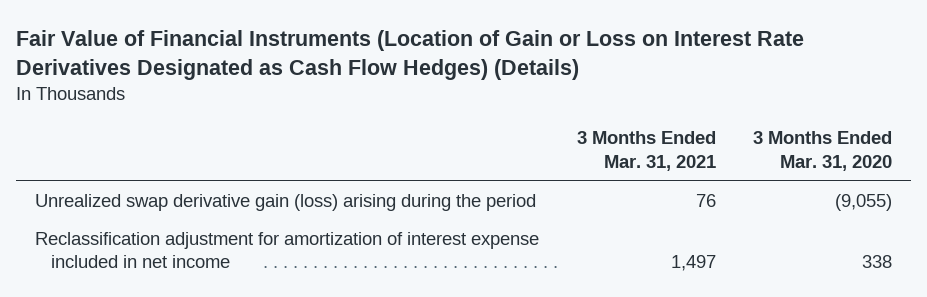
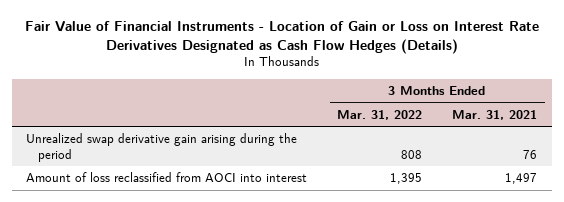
- Fair Value of Financial Instruments (Location of Gain or Loss on Interest Rate Derivatives Designated as Cash Flow Hedges) (Details)
+ Fair Value of Financial Instruments - Location of Gain or Loss on Interest Rate Derivatives Designated as Cash Flow Hedges (Details)
- | 3 Months Ended Mar. 31, 2021 | 3 Months Ended Mar. 31, 2020
+ | 3 Months Ended Mar. 31, 2022 | 3 Months Ended Mar. 31, 2021
- Unrealized swap derivative gain (loss) arising during the period | 76 | (9,055)
- Reclassification adjustment for amortization of interest expense included in net income | 1,497 | 338
+ Unrealized swap derivative gain arising during the period | 808 | 76
+ Amount of loss reclassified from AOCI into interest | 1,395 | 1,497

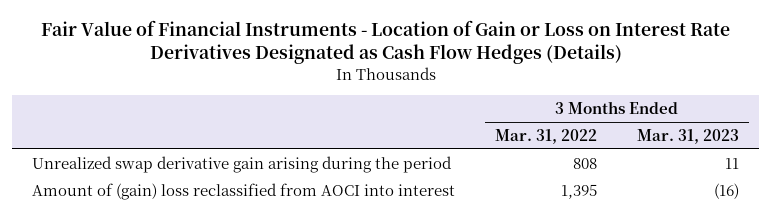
- | 3 Months Ended Mar. 31, 2022 | 3 Months Ended Mar. 31, 2021
+ | 3 Months Ended Mar. 31, 2022 | 3 Months Ended Mar. 31, 2023
- Amount of loss reclassified from AOCI into interest | 1,395 | 1,497
+ Amount of (gain) loss reclassified from AOCI into interest | 1,395 | (16)

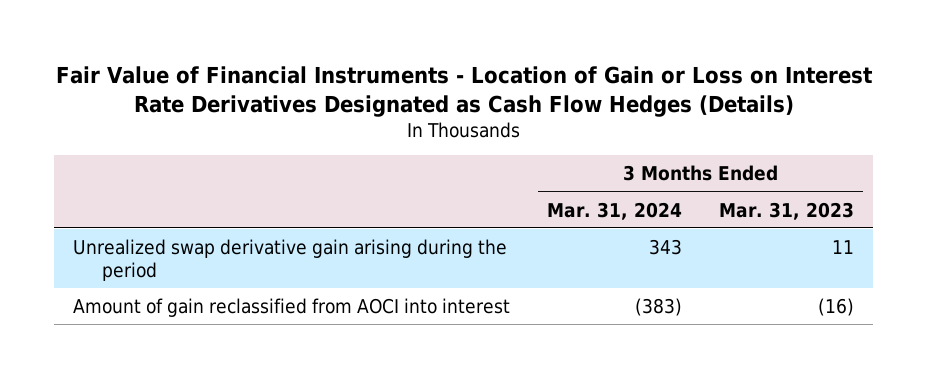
- | 3 Months Ended Mar. 31, 2022 | 3 Months Ended Mar. 31, 2023
+ | 3 Months Ended Mar. 31, 2024 | 3 Months Ended Mar. 31, 2023
- Amount of (gain) loss reclassified from AOCI into interest | 1,395 | (16)
+ Amount of gain reclassified from AOCI into interest | (383) | (16)

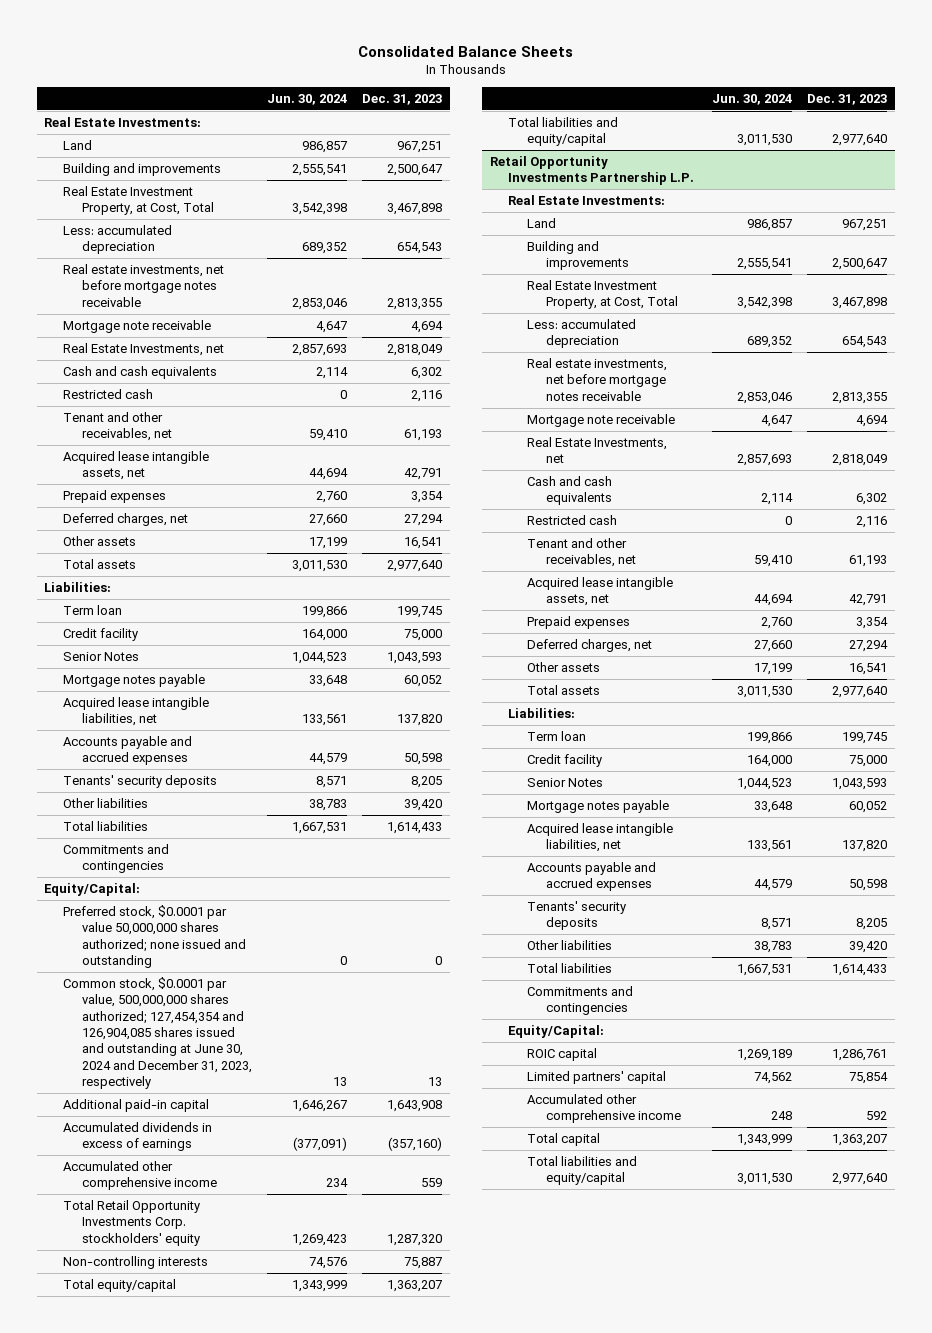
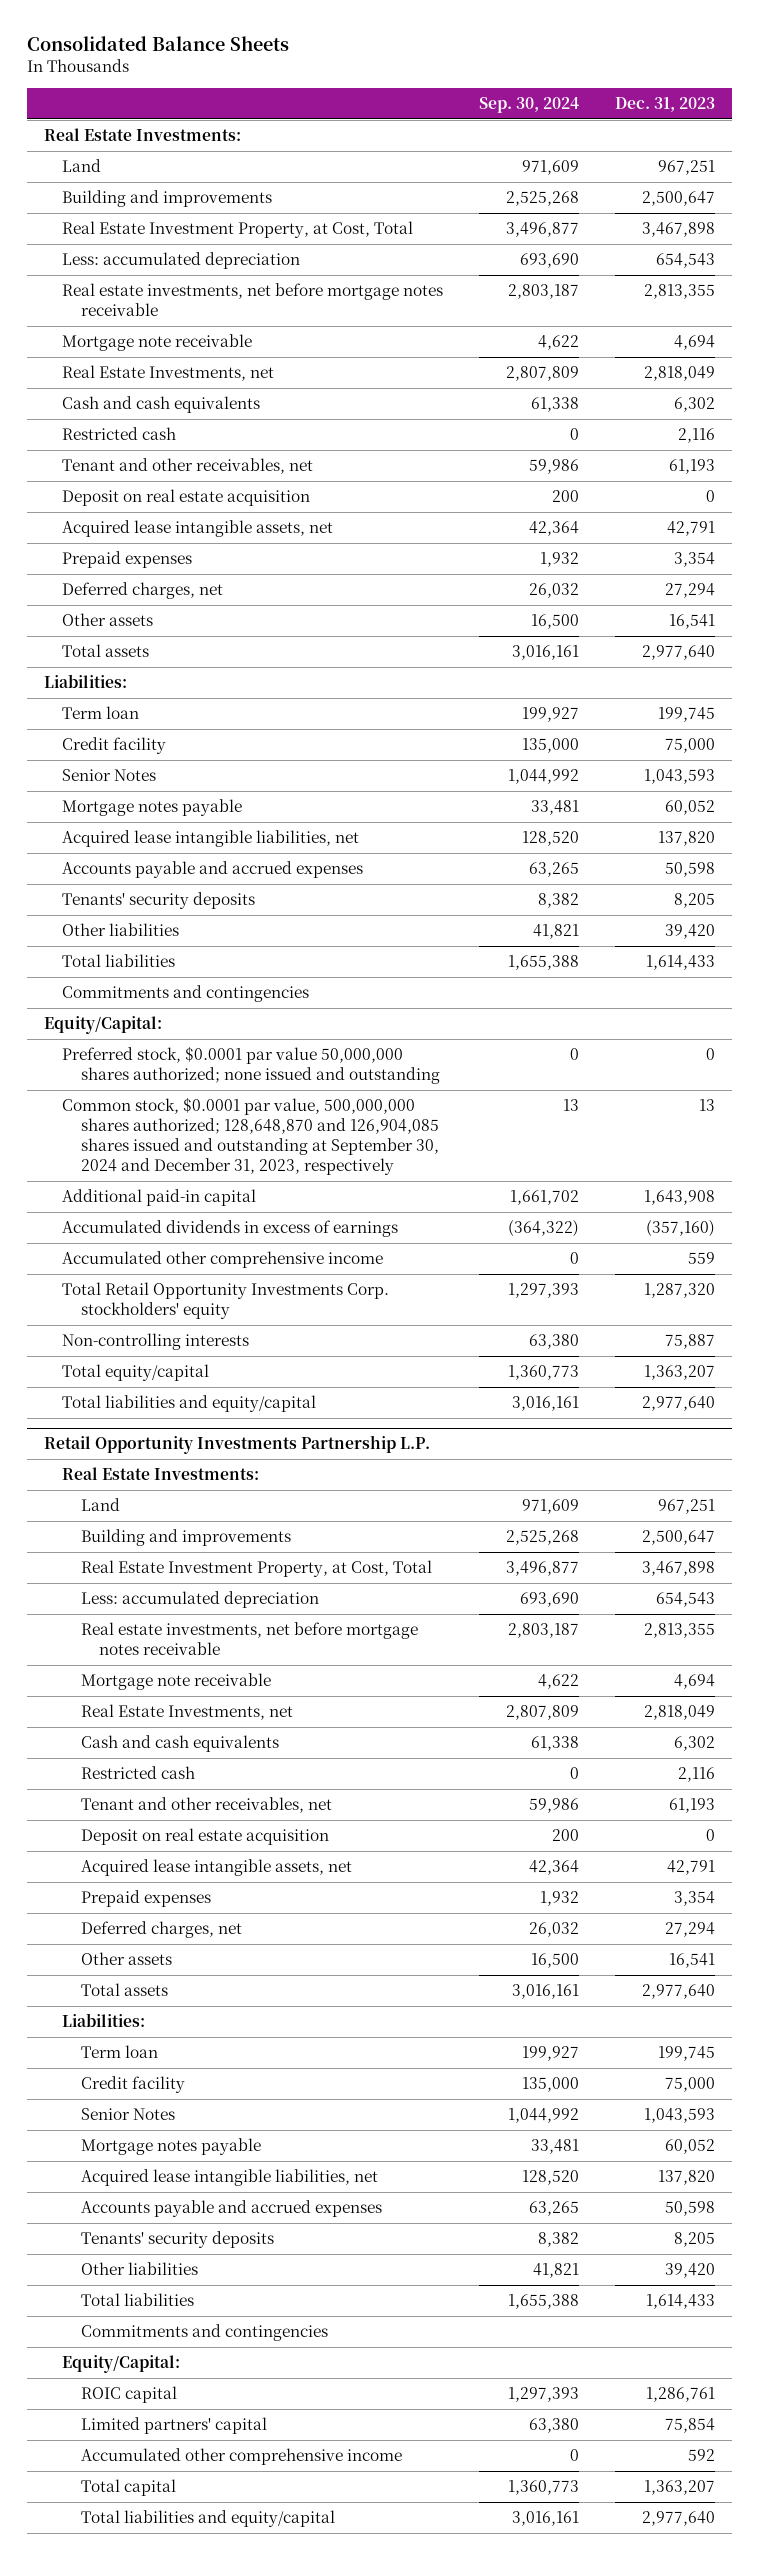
- | Jun. 30, 2024 | Dec. 31, 2023
+ | Sep. 30, 2024 | Dec. 31, 2023
+ Deposit on real estate acquisition | 200 | 0
- Common stock, $0.0001 par value, 500,000,000 shares authorized; 127,454,354 and 126,904,085 shares issued and outstanding at June 30, 2024 and December 31, 2023, respectively | 13 | 13
+ Common stock, $0.0001 par value, 500,000,000 shares authorized; 128,648,870 and 126,904,085 shares issued and outstanding at September 30, 2024 and December 31, 2023, respectively | 13 | 13
@ Retail Opportunity Investments Partnership L.P.
+ Deposit on real estate acquisition | 200 | 0

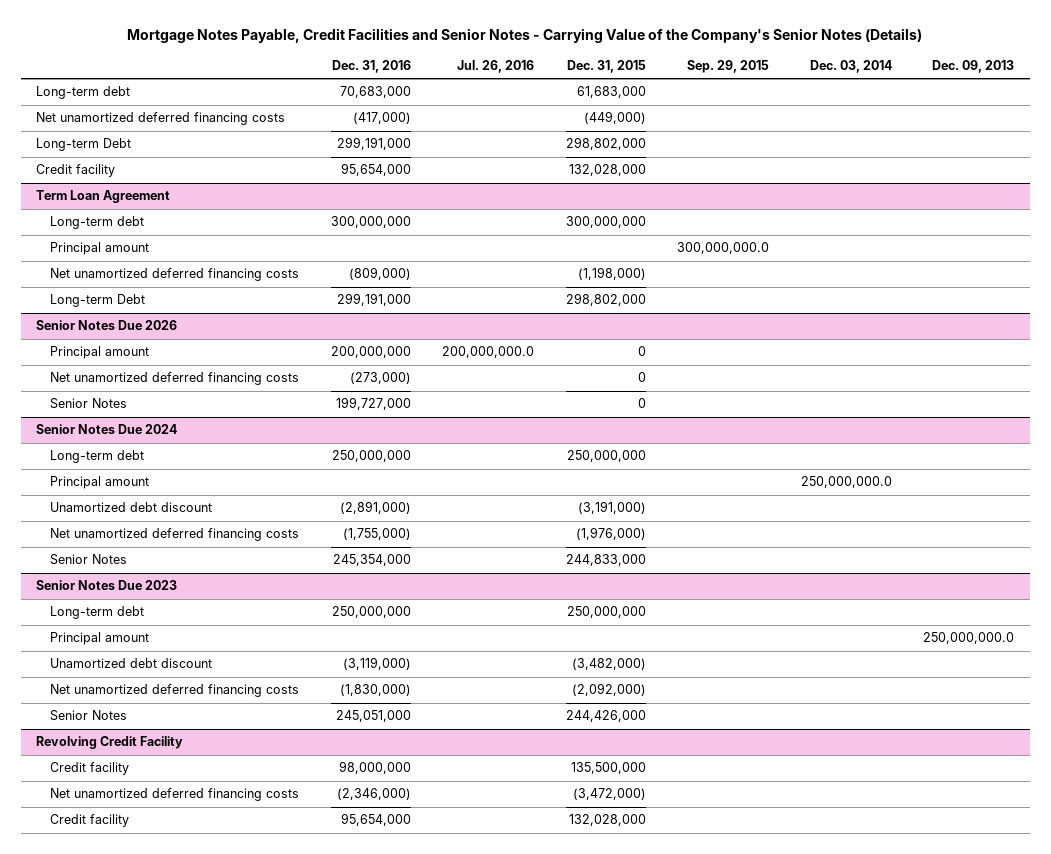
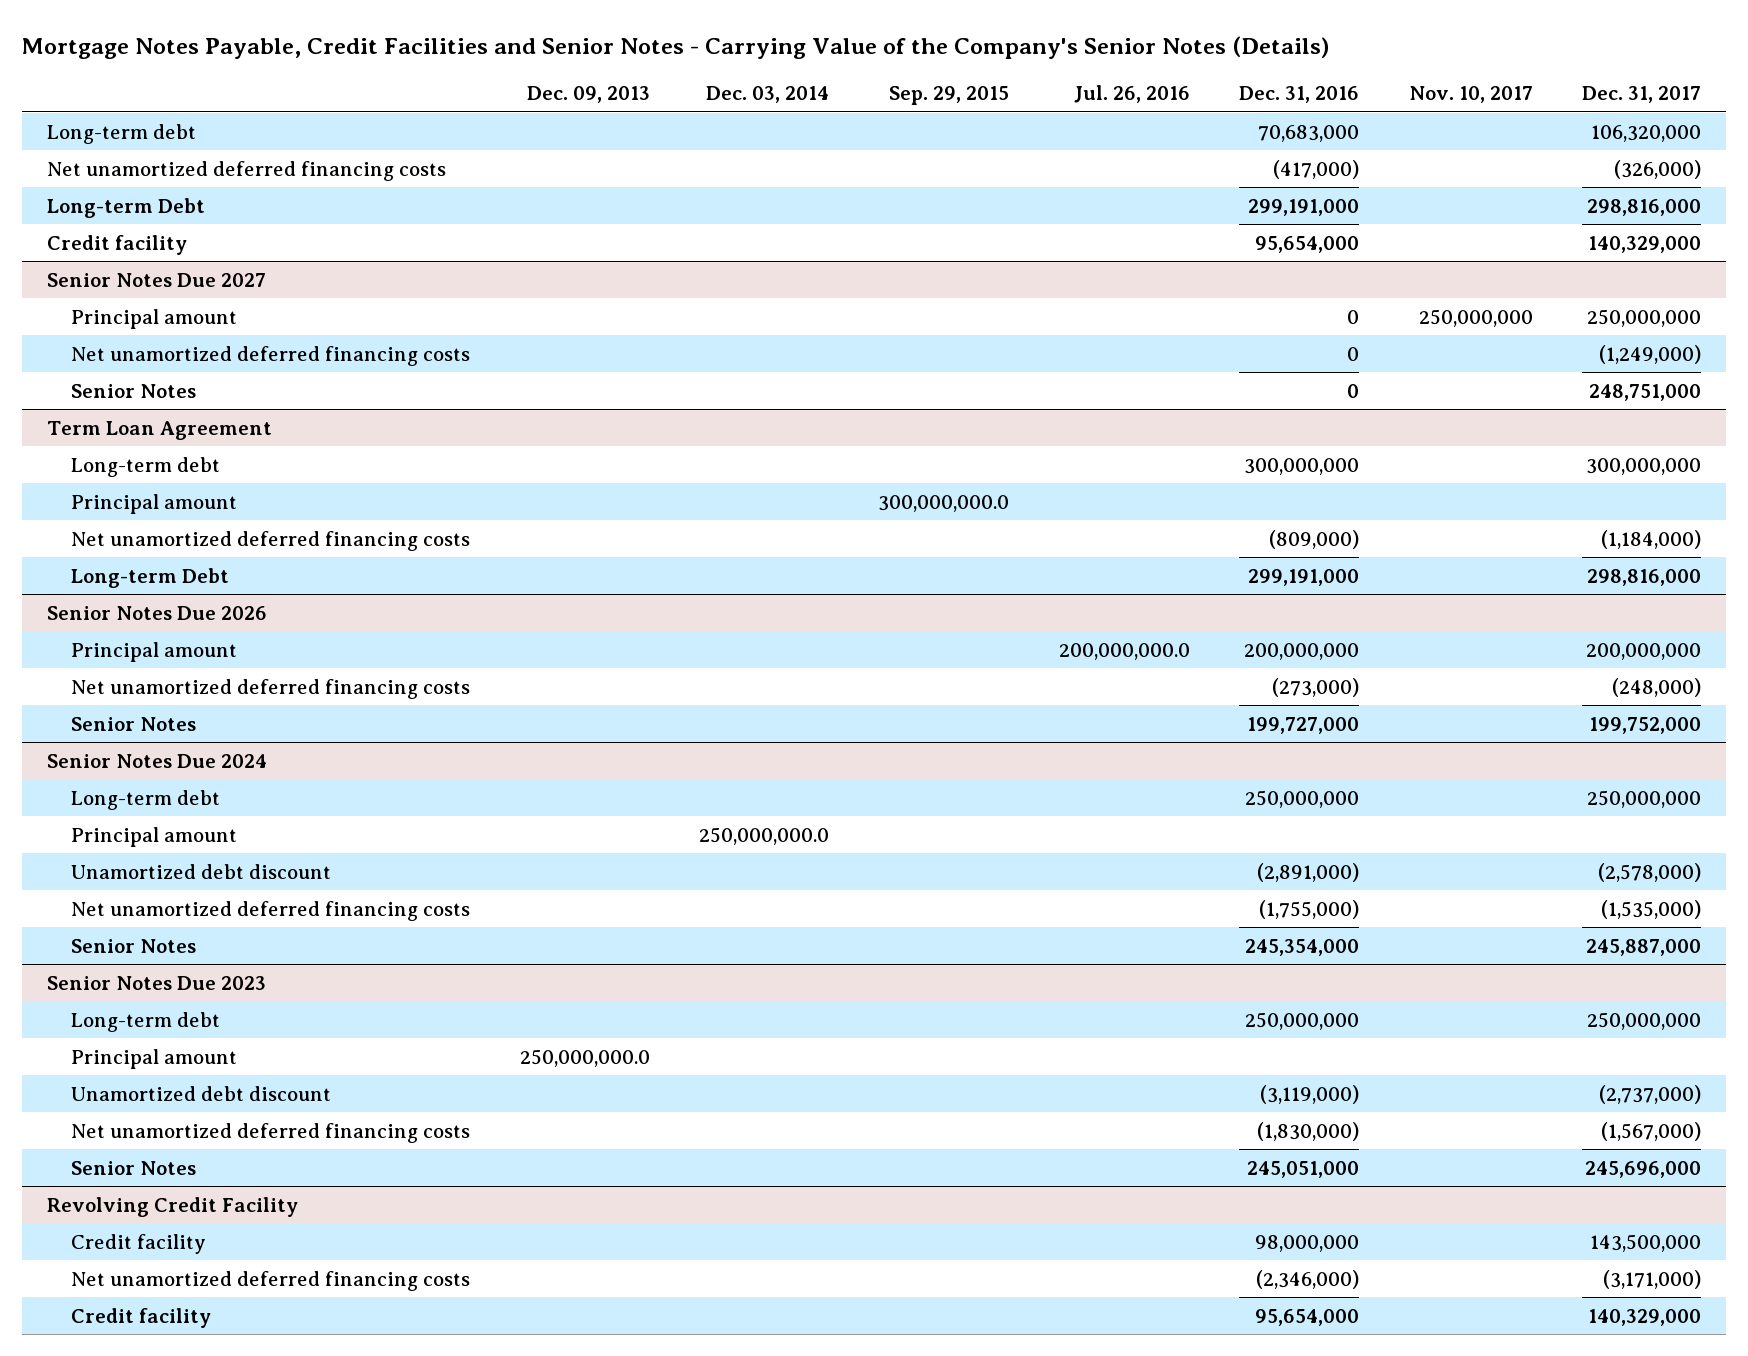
- | Dec. 31, 2016 | Jul. 26, 2016 | Dec. 31, 2015 | Sep. 29, 2015 | Dec. 03, 2014 | Dec. 09, 2013
+ | Dec. 09, 2013 | Dec. 03, 2014 | Sep. 29, 2015 | Jul. 26, 2016 | Dec. 31, 2016 | Nov. 10, 2017 | Dec. 31, 2017
+ Senior Notes Due 2027
+ Principal amount | | | | | 0 | 250,000,000 | 250,000,000
+ Net unamortized deferred financing costs | | | | | 0 | | (1,249,000)
+ Senior Notes | | | | | 0 | | 248,751,000

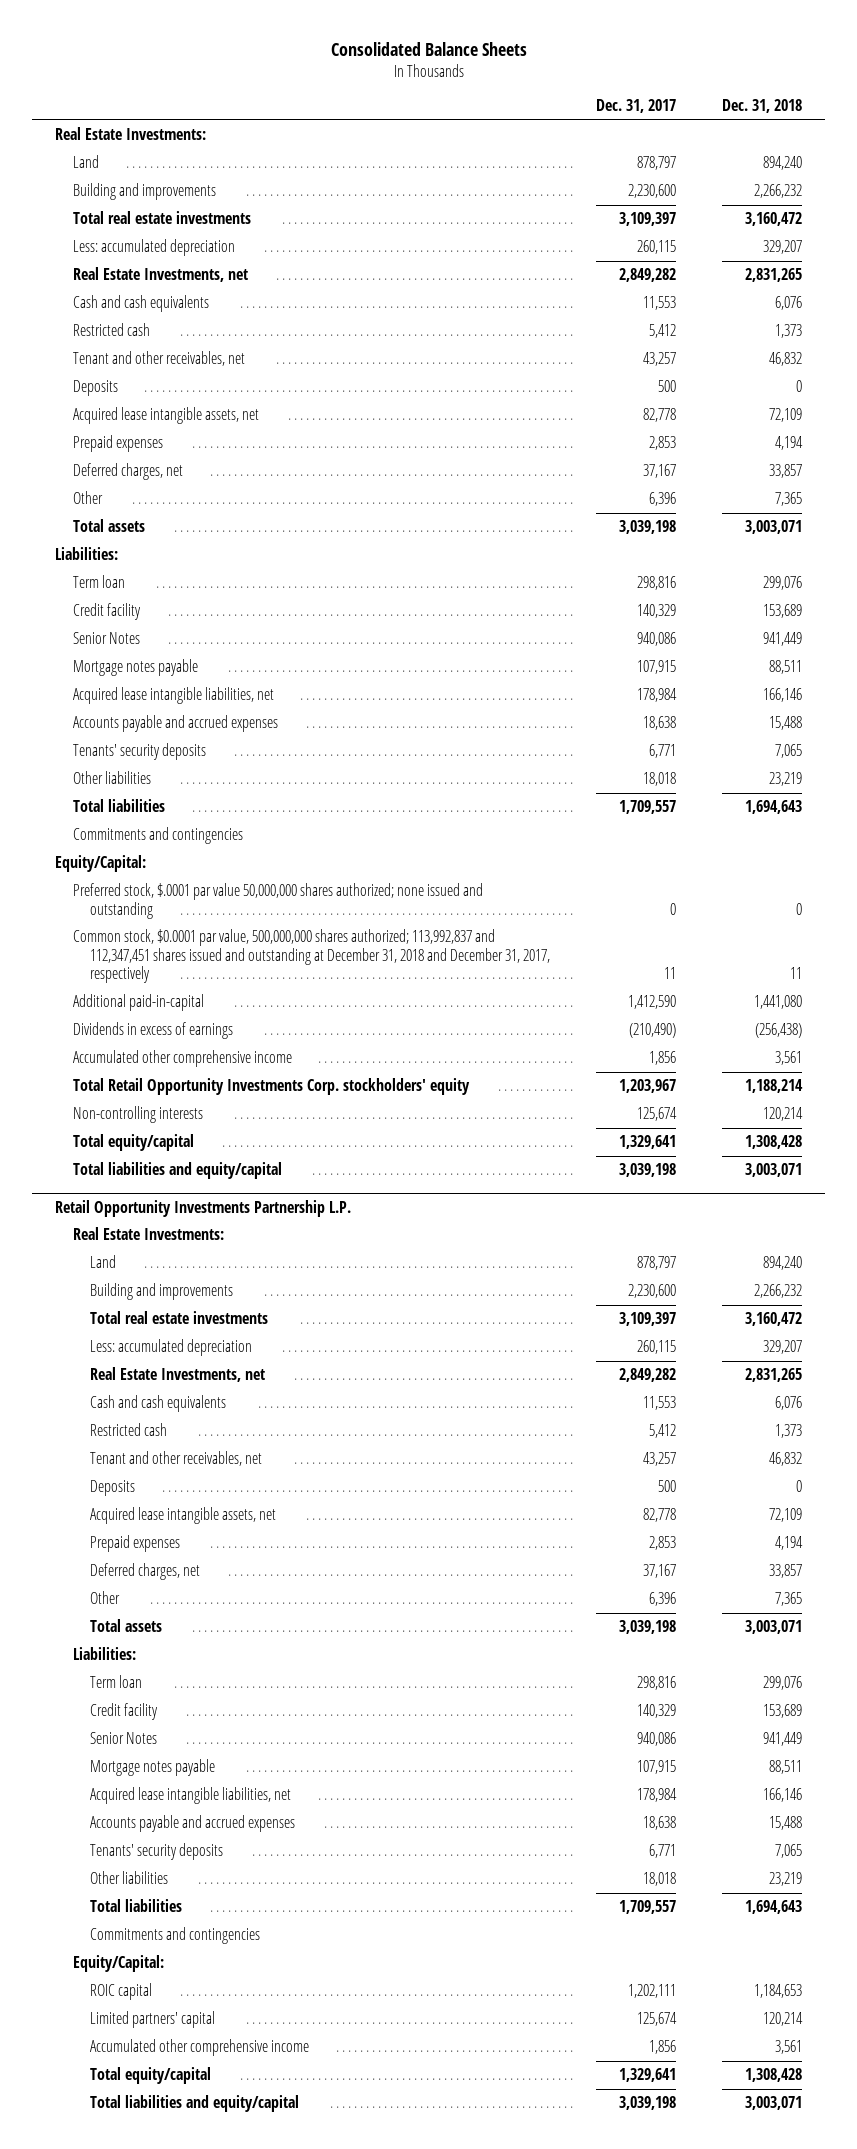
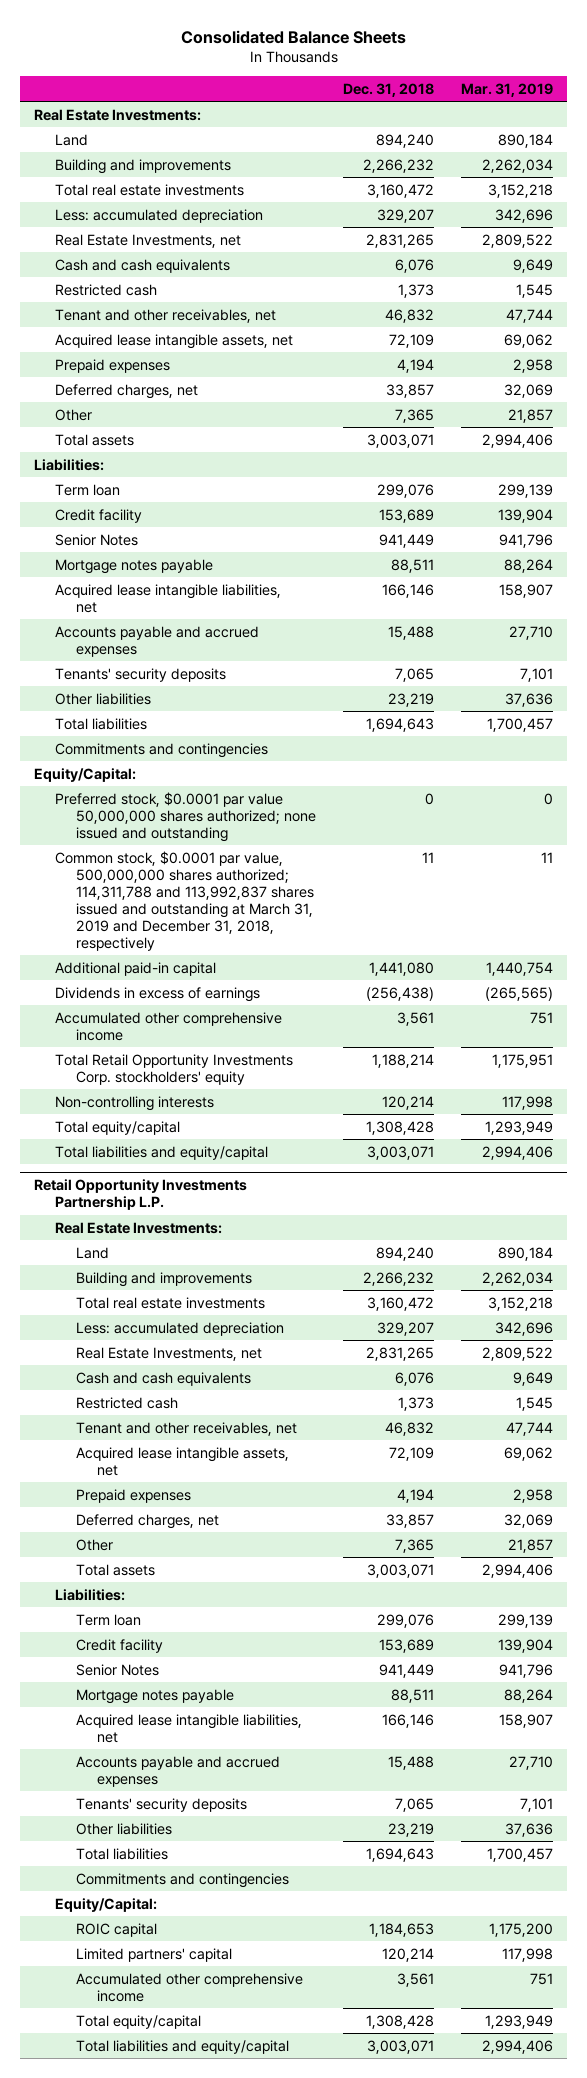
- | Dec. 31, 2017 | Dec. 31, 2018
+ | Dec. 31, 2018 | Mar. 31, 2019
- Deposits | 500 | 0
- Preferred stock, $.0001 par value 50,000,000 shares authorized; none issued and outstanding | 0 | 0
- Common stock, $0.0001 par value, 500,000,000 shares authorized; 113,992,837 and 112,347,451 shares issued and outstanding at December 31, 2018 and December 31, 2017, respectively | 11 | 11
- Additional paid-in-capital | 1,412,590 | 1,441,080
+ Preferred stock, $0.0001 par value 50,000,000 shares authorized; none issued and outstanding | 0 | 0
+ Common stock, $0.0001 par value, 500,000,000 shares authorized; 114,311,788 and 113,992,837 shares issued and outstanding at March 31, 2019 and December 31, 2018, respectively | 11 | 11
+ Additional paid-in capital | 1,441,080 | 1,440,754
@ Retail Opportunity Investments Partnership L.P.
- Deposits | 500 | 0

